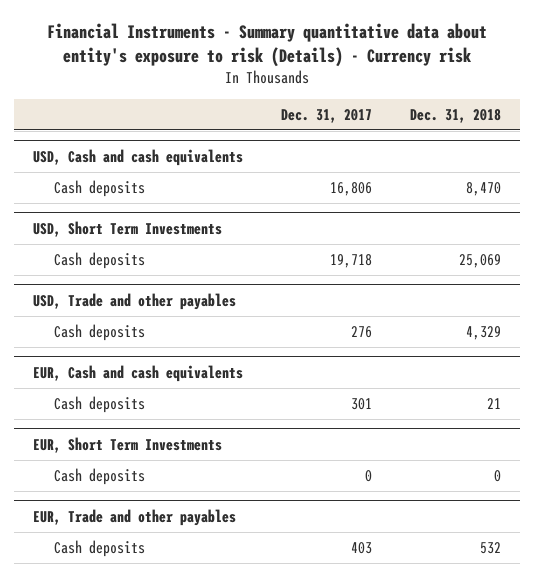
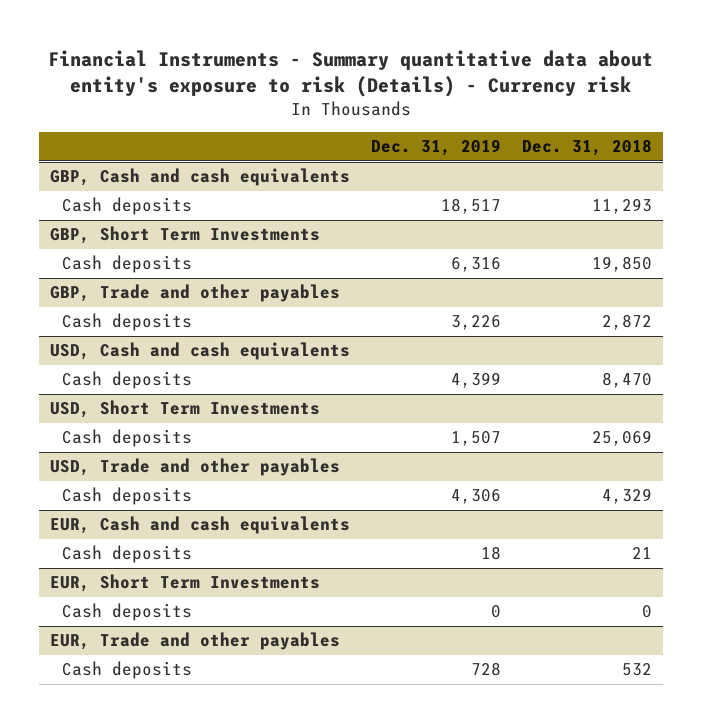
- | Dec. 31, 2017 | Dec. 31, 2018
+ | Dec. 31, 2019 | Dec. 31, 2018
+ GBP, Cash and cash equivalents
+ Cash deposits | 18,517 | 11,293
+ GBP, Short Term Investments
+ Cash deposits | 6,316 | 19,850
+ GBP, Trade and other payables
+ Cash deposits | 3,226 | 2,872

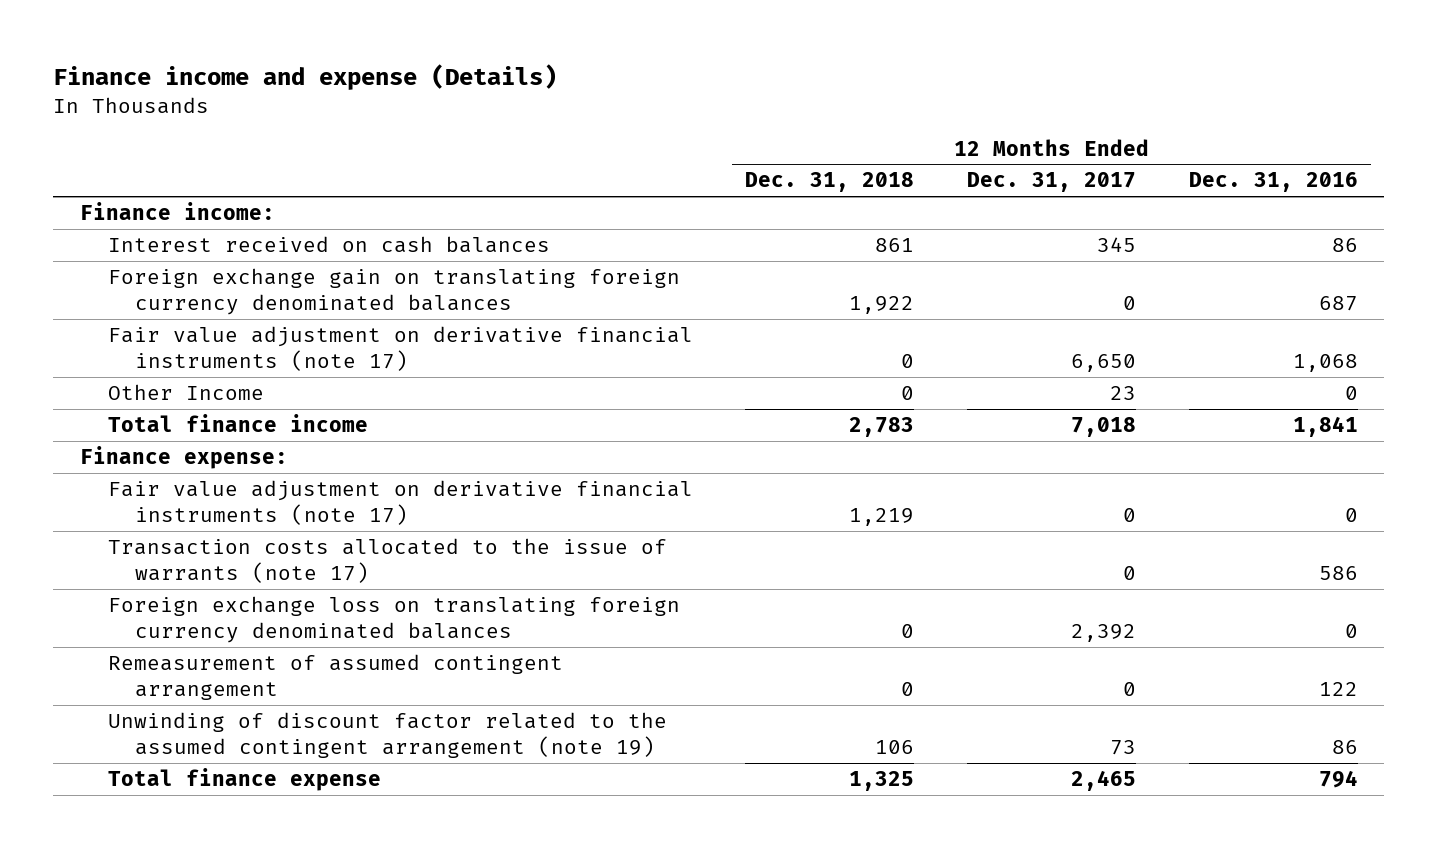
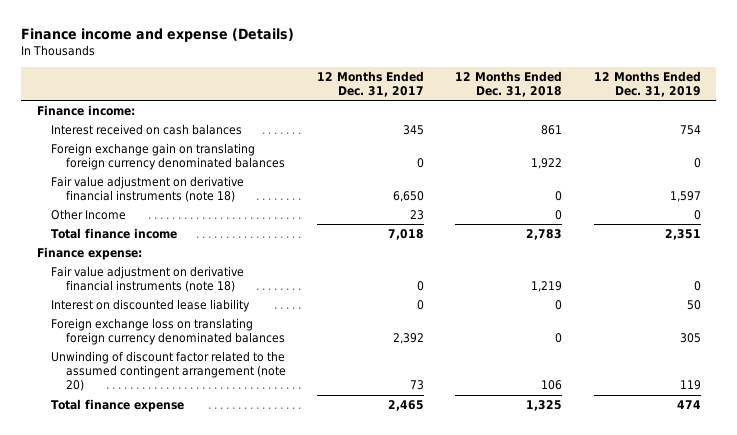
- | 12 Months Ended Dec. 31, 2018 | 12 Months Ended Dec. 31, 2017 | 12 Months Ended Dec. 31, 2016
+ | 12 Months Ended Dec. 31, 2017 | 12 Months Ended Dec. 31, 2018 | 12 Months Ended Dec. 31, 2019
- Fair value adjustment on derivative financial instruments (note 17) | 0 | 6,650 | 1,068
+ Fair value adjustment on derivative financial instruments (note 18) | 6,650 | 0 | 1,597
- Fair value adjustment on derivative financial instruments (note 17) | 1,219 | 0 | 0
- Transaction costs allocated to the issue of warrants (note 17) | | 0 | 586
+ Fair value adjustment on derivative financial instruments (note 18) | 0 | 1,219 | 0
+ Interest on discounted lease liability | 0 | 0 | 50
- Remeasurement of assumed contingent arrangement | 0 | 0 | 122
- Unwinding of discount factor related to the assumed contingent arrangement (note 19) | 106 | 73 | 86
+ Unwinding of discount factor related to the assumed contingent arrangement (note 20) | 73 | 106 | 119

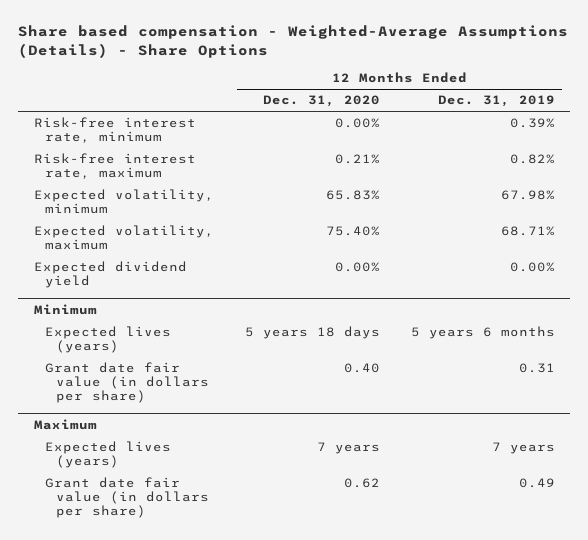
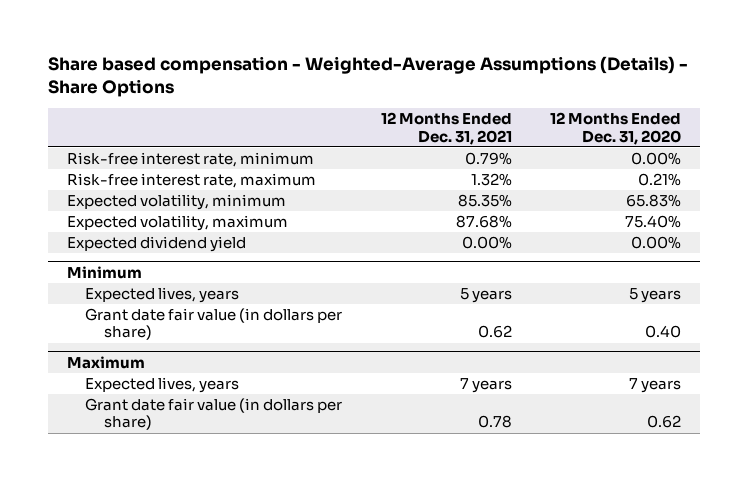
- | 12 Months Ended Dec. 31, 2020 | 12 Months Ended Dec. 31, 2019
+ | 12 Months Ended Dec. 31, 2021 | 12 Months Ended Dec. 31, 2020
@ Minimum
- Expected lives (years) | 5 years 18 days | 5 years 6 months
+ Expected lives, years | 5 years | 5 years
@ Maximum
- Expected lives (years) | 7 years | 7 years
+ Expected lives, years | 7 years | 7 years

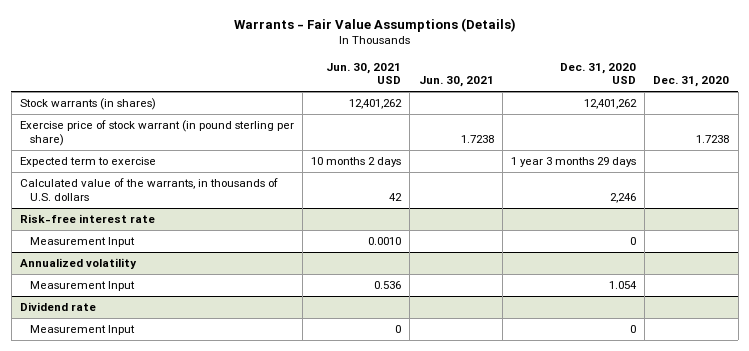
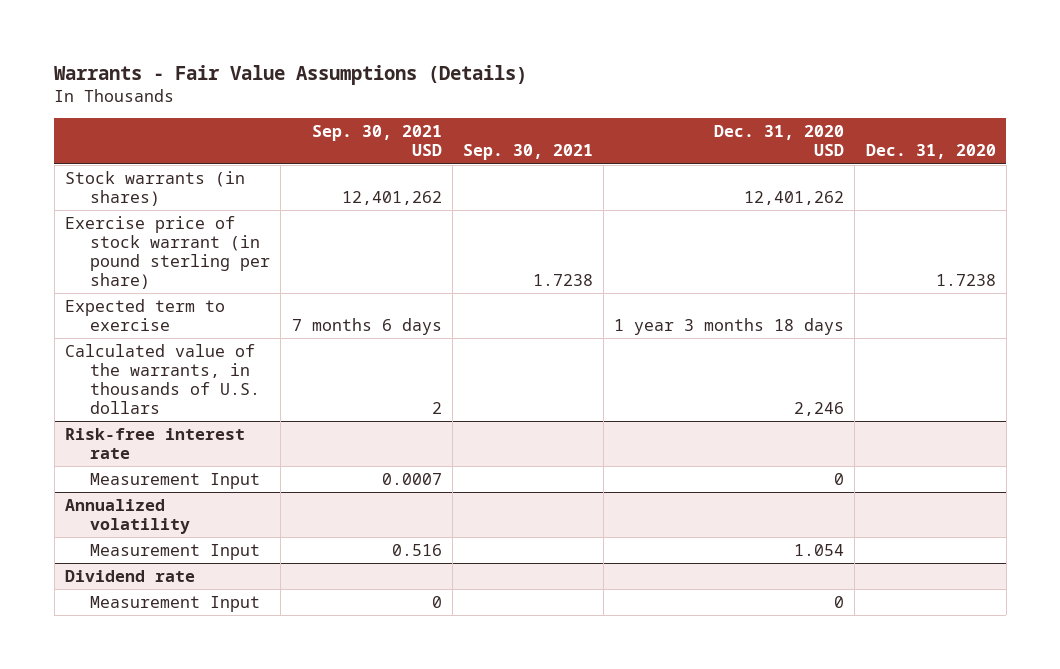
- | Jun. 30, 2021 USD | Jun. 30, 2021 | Dec. 31, 2020 USD | Dec. 31, 2020
+ | Sep. 30, 2021 USD | Sep. 30, 2021 | Dec. 31, 2020 USD | Dec. 31, 2020
- Expected term to exercise | 10 months 2 days | | 1 year 3 months 29 days |
+ Expected term to exercise | 7 months 6 days | | 1 year 3 months 18 days |

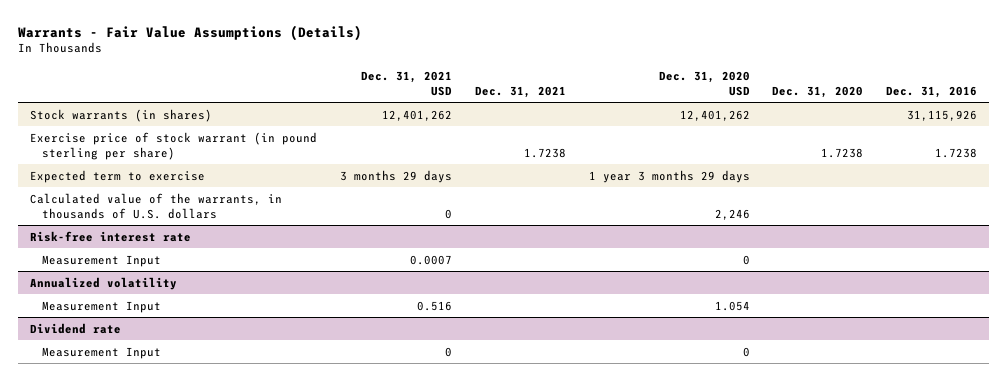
- | Sep. 30, 2021 USD | Sep. 30, 2021 | Dec. 31, 2020 USD | Dec. 31, 2020
+ | Dec. 31, 2021 USD | Dec. 31, 2021 | Dec. 31, 2020 USD | Dec. 31, 2020 | Dec. 31, 2016
- Expected term to exercise | 7 months 6 days | | 1 year 3 months 18 days |
+ Expected term to exercise | 3 months 29 days | | 1 year 3 months 29 days | |

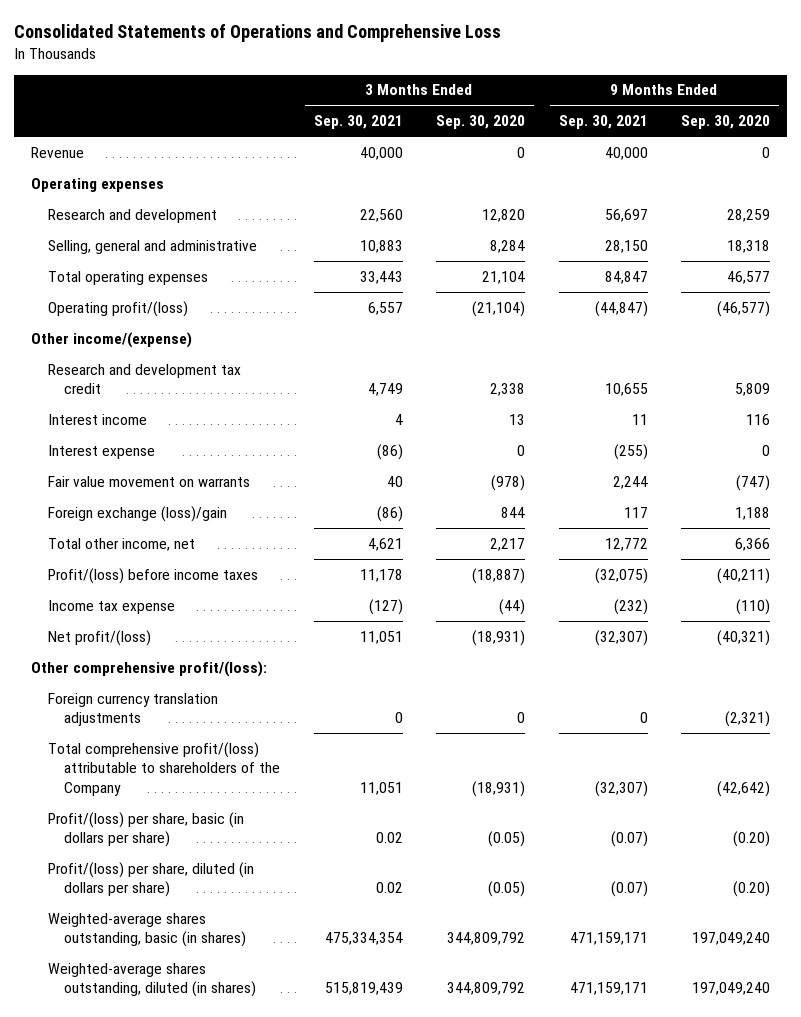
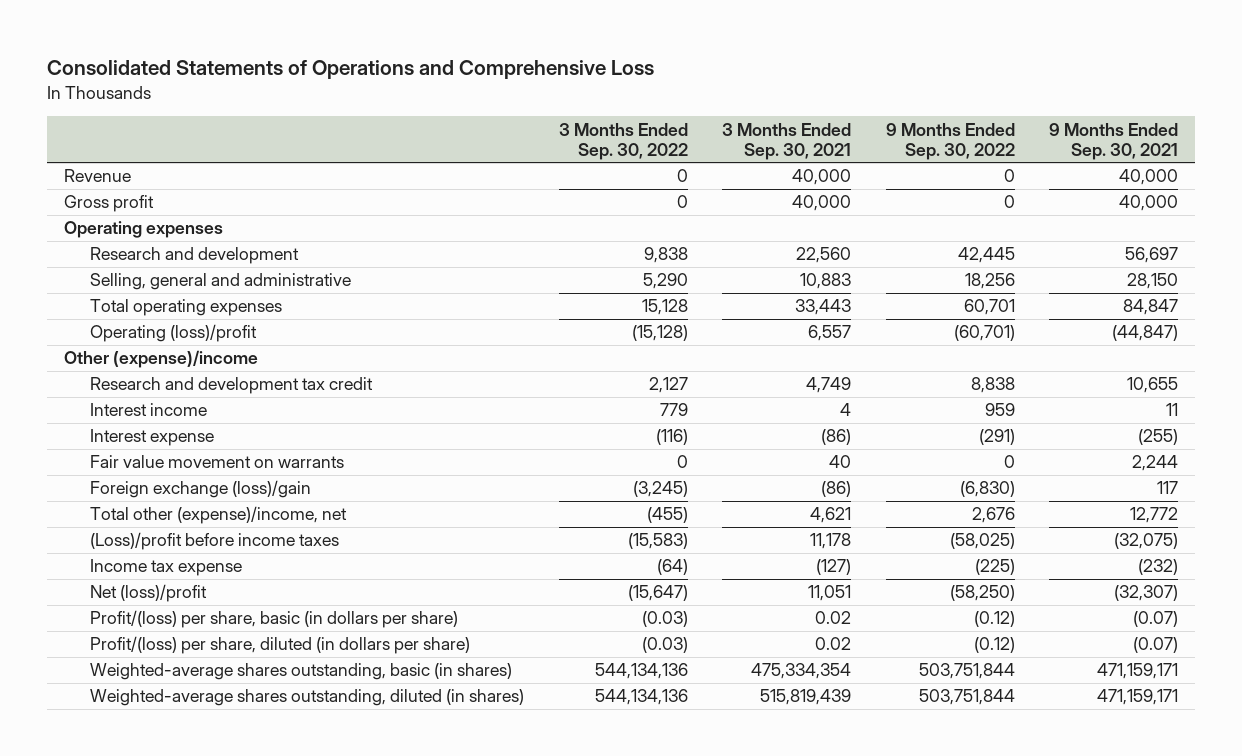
- | 3 Months Ended Sep. 30, 2021 | 3 Months Ended Sep. 30, 2020 | 9 Months Ended Sep. 30, 2021 | 9 Months Ended Sep. 30, 2020
+ | 3 Months Ended Sep. 30, 2022 | 3 Months Ended Sep. 30, 2021 | 9 Months Ended Sep. 30, 2022 | 9 Months Ended Sep. 30, 2021
+ Gross profit | 0 | 40,000 | 0 | 40,000
- Operating profit/(loss) | 6,557 | (21,104) | (44,847) | (46,577)
- Other income/(expense)
+ Operating (loss)/profit | (15,128) | 6,557 | (60,701) | (44,847)
+ Other (expense)/income
- Total other income, net | 4,621 | 2,217 | 12,772 | 6,366
- Profit/(loss) before income taxes | 11,178 | (18,887) | (32,075) | (40,211)
+ Total other (expense)/income, net | (455) | 4,621 | 2,676 | 12,772
+ (Loss)/profit before income taxes | (15,583) | 11,178 | (58,025) | (32,075)
- Net profit/(loss) | 11,051 | (18,931) | (32,307) | (40,321)
- Other comprehensive profit/(loss):
- Foreign currency translation adjustments | 0 | 0 | 0 | (2,321)
- Total comprehensive profit/(loss) attributable to shareholders of the Company | 11,051 | (18,931) | (32,307) | (42,642)
+ Net (loss)/profit | (15,647) | 11,051 | (58,250) | (32,307)

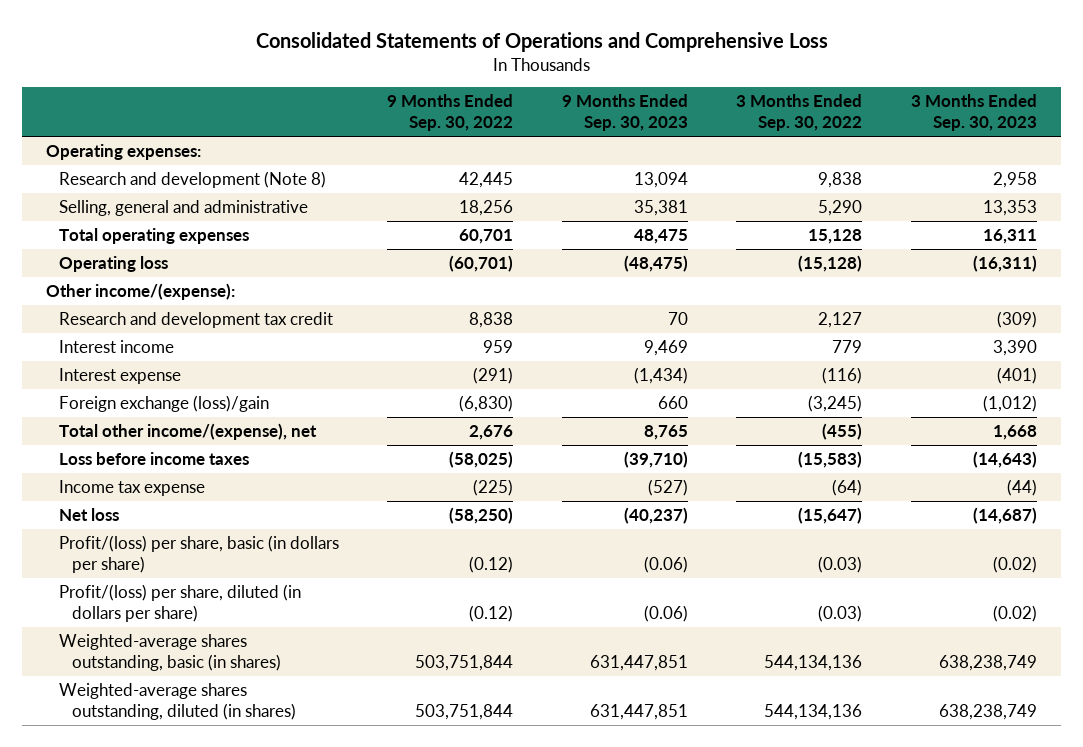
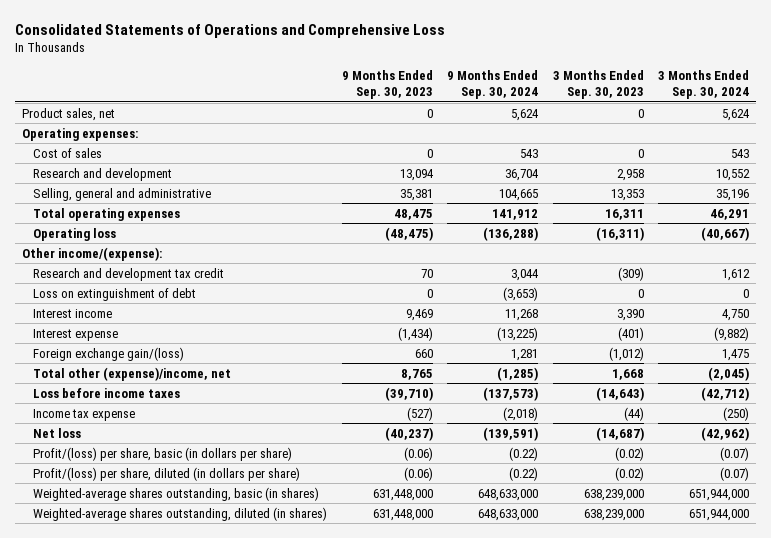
- | 9 Months Ended Sep. 30, 2022 | 9 Months Ended Sep. 30, 2023 | 3 Months Ended Sep. 30, 2022 | 3 Months Ended Sep. 30, 2023
+ | 9 Months Ended Sep. 30, 2023 | 9 Months Ended Sep. 30, 2024 | 3 Months Ended Sep. 30, 2023 | 3 Months Ended Sep. 30, 2024
+ Product sales, net | 0 | 5,624 | 0 | 5,624
- Research and development (Note 8) | 42,445 | 13,094 | 9,838 | 2,958
+ Cost of sales | 0 | 543 | 0 | 543
+ Research and development | 13,094 | 36,704 | 2,958 | 10,552
+ Loss on extinguishment of debt | 0 | (3,653) | 0 | 0
- Foreign exchange (loss)/gain | (6,830) | 660 | (3,245) | (1,012)
- Total other income/(expense), net | 2,676 | 8,765 | (455) | 1,668
+ Foreign exchange gain/(loss) | 660 | 1,281 | (1,012) | 1,475
+ Total other (expense)/income, net | 8,765 | (1,285) | 1,668 | (2,045)
- Weighted-average shares outstanding, basic (in shares) | 503,751,844 | 631,447,851 | 544,134,136 | 638,238,749
- Weighted-average shares outstanding, diluted (in shares) | 503,751,844 | 631,447,851 | 544,134,136 | 638,238,749
+ Weighted-average shares outstanding, basic (in shares) | 631,448,000 | 648,633,000 | 638,239,000 | 651,944,000
+ Weighted-average shares outstanding, diluted (in shares) | 631,448,000 | 648,633,000 | 638,239,000 | 651,944,000

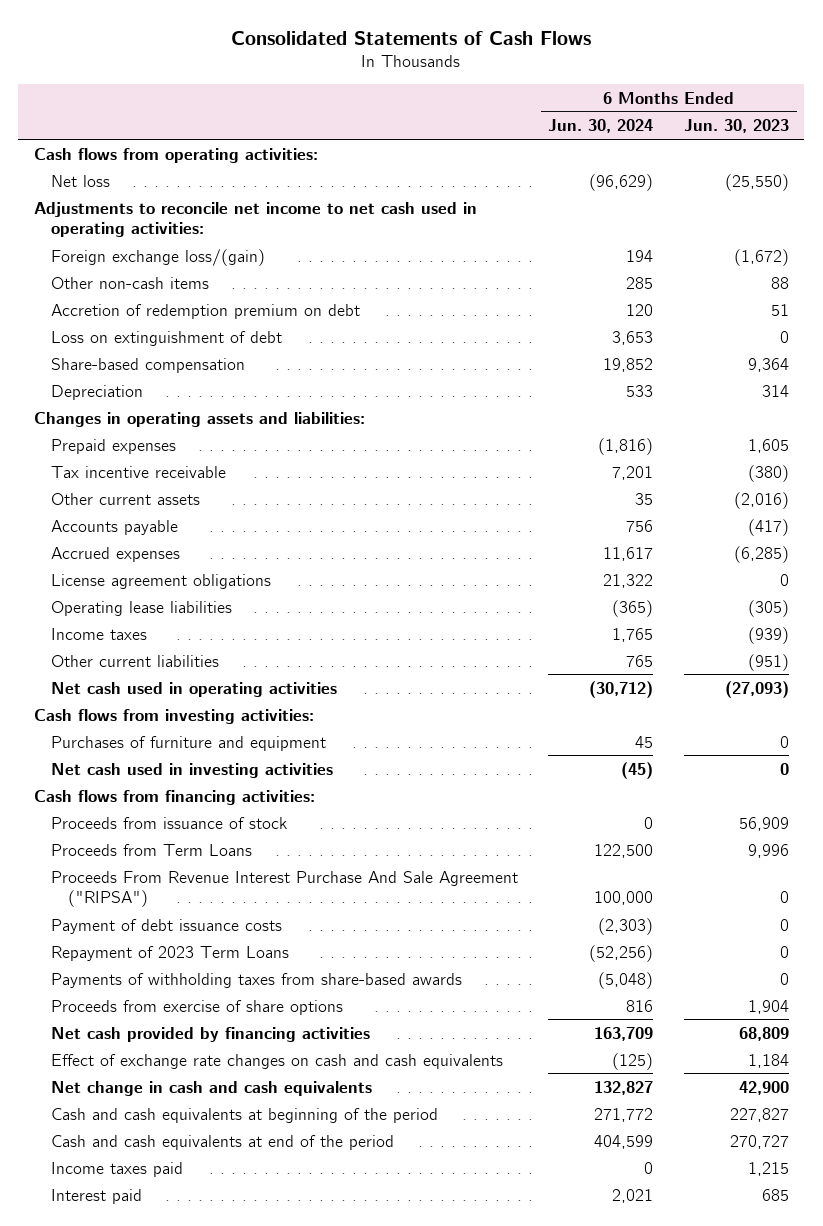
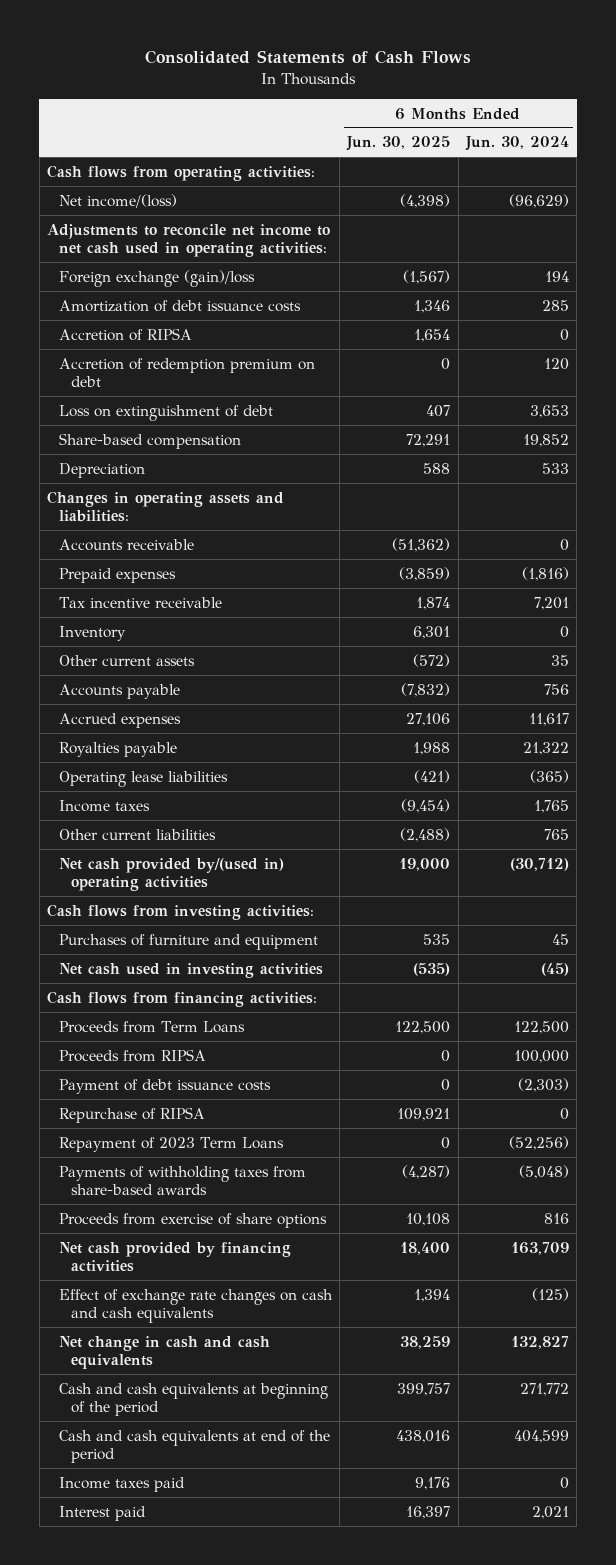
- | 6 Months Ended Jun. 30, 2024 | 6 Months Ended Jun. 30, 2023
+ | 6 Months Ended Jun. 30, 2025 | 6 Months Ended Jun. 30, 2024
- Net loss | (96,629) | (25,550)
+ Net income/(loss) | (4,398) | (96,629)
- Foreign exchange loss/(gain) | 194 | (1,672)
- Other non-cash items | 285 | 88
+ Foreign exchange (gain)/loss | (1,567) | 194
+ Amortization of debt issuance costs | 1,346 | 285
+ Accretion of RIPSA | 1,654 | 0
+ Accounts receivable | (51,362) | 0
+ Inventory | 6,301 | 0
- License agreement obligations | 21,322 | 0
+ Royalties payable | 1,988 | 21,322
- Net cash used in operating activities | (30,712) | (27,093)
+ Net cash provided by/(used in) operating activities | 19,000 | (30,712)
- Proceeds from issuance of stock | 0 | 56,909
- Proceeds From Revenue Interest Purchase And Sale Agreement ("RIPSA") | 100,000 | 0
+ Proceeds from RIPSA | 0 | 100,000
+ Repurchase of RIPSA | 109,921 | 0

